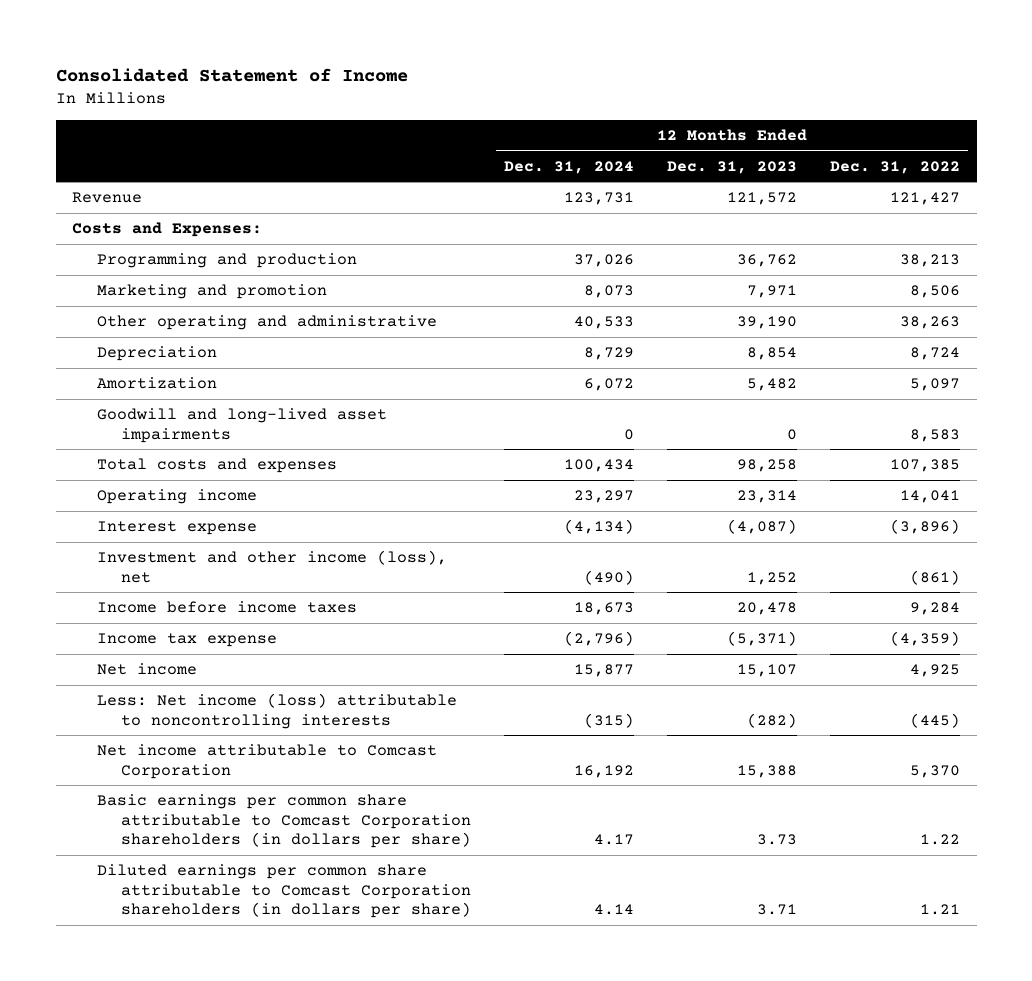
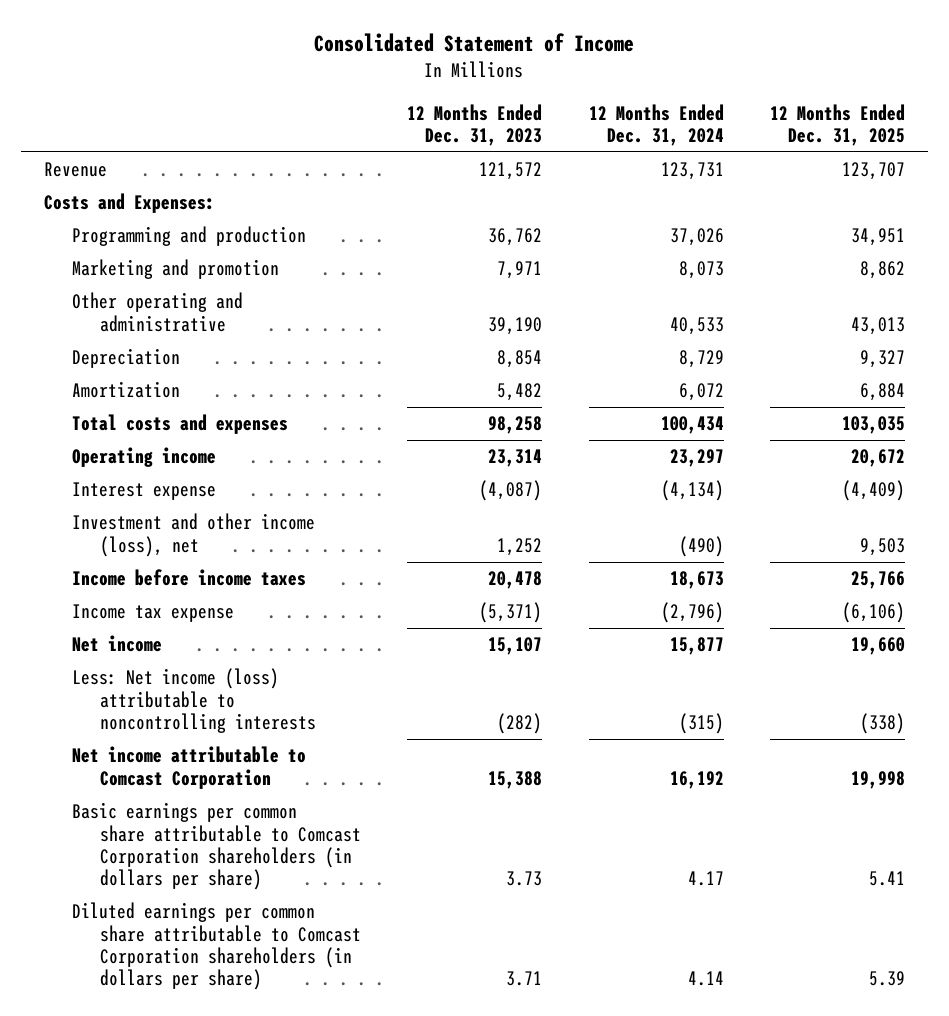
- | 12 Months Ended Dec. 31, 2024 | 12 Months Ended Dec. 31, 2023 | 12 Months Ended Dec. 31, 2022
+ | 12 Months Ended Dec. 31, 2023 | 12 Months Ended Dec. 31, 2024 | 12 Months Ended Dec. 31, 2025
- Goodwill and long-lived asset impairments | 0 | 0 | 8,583

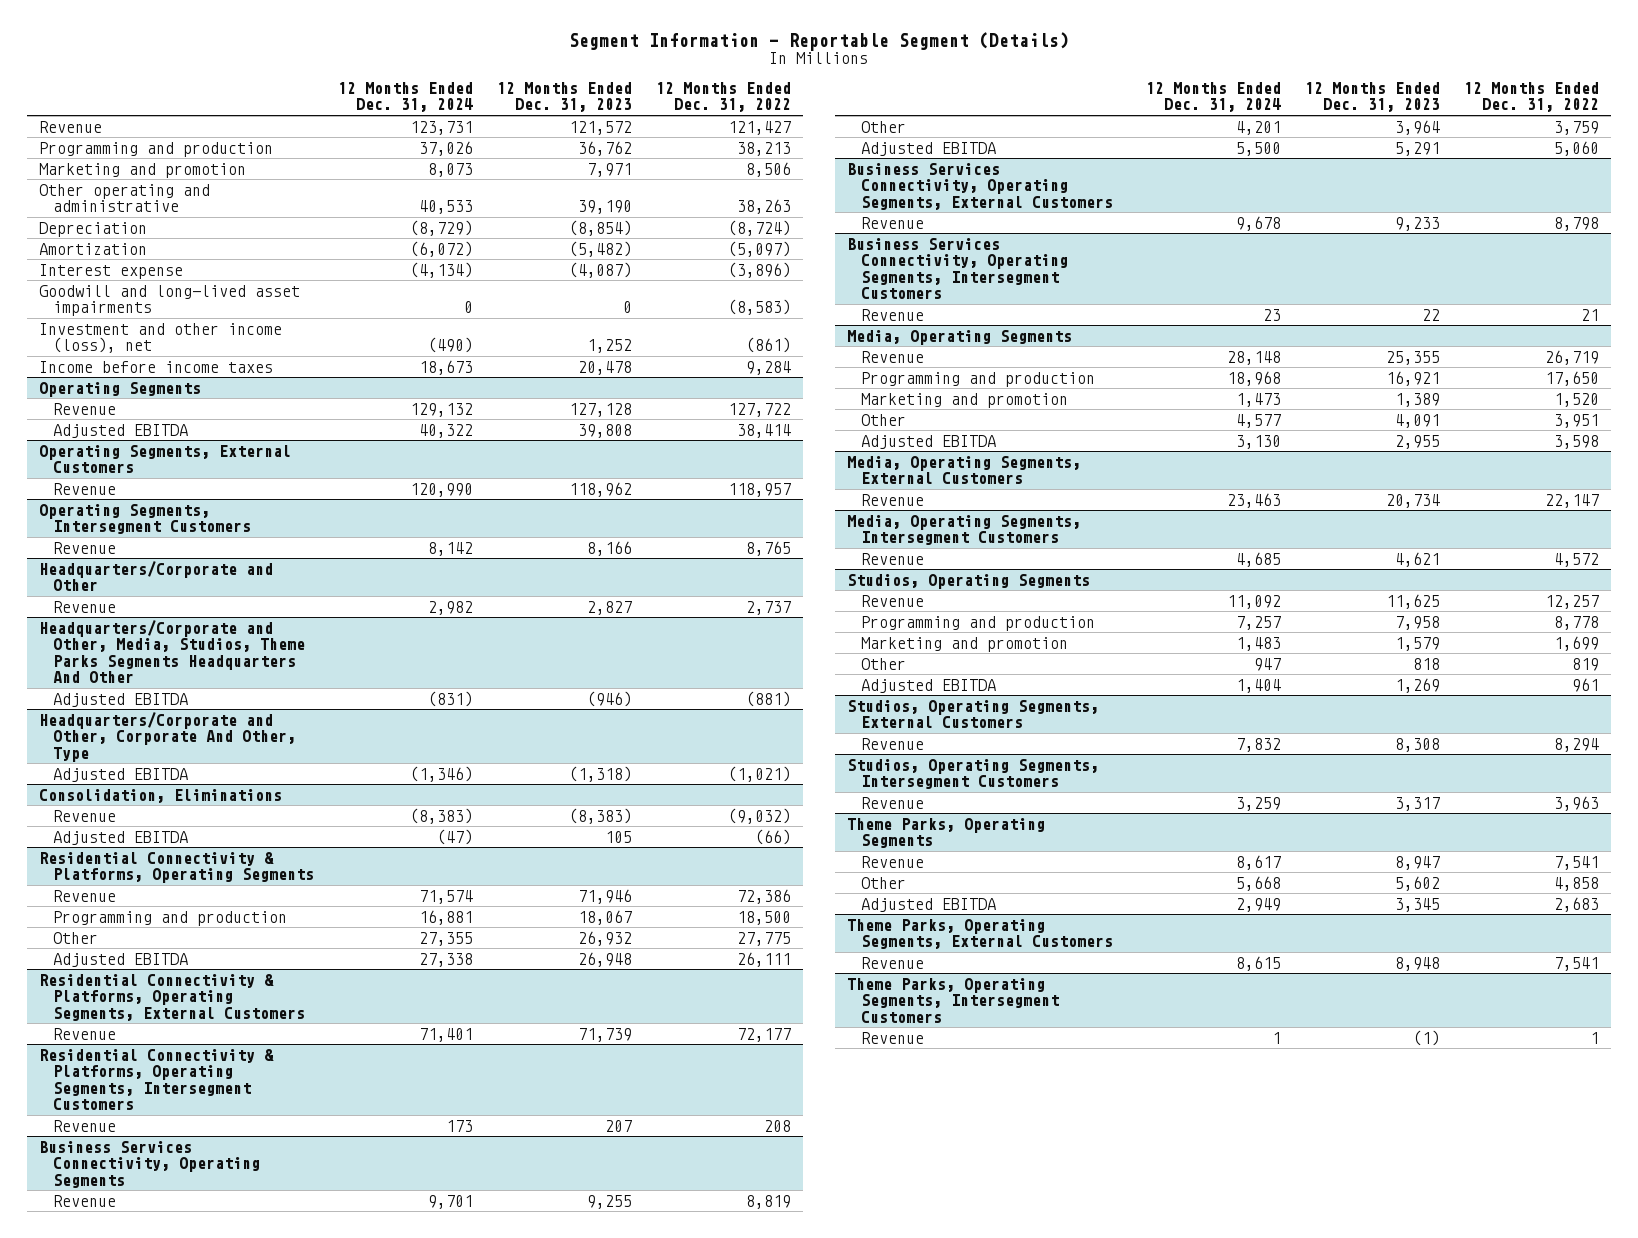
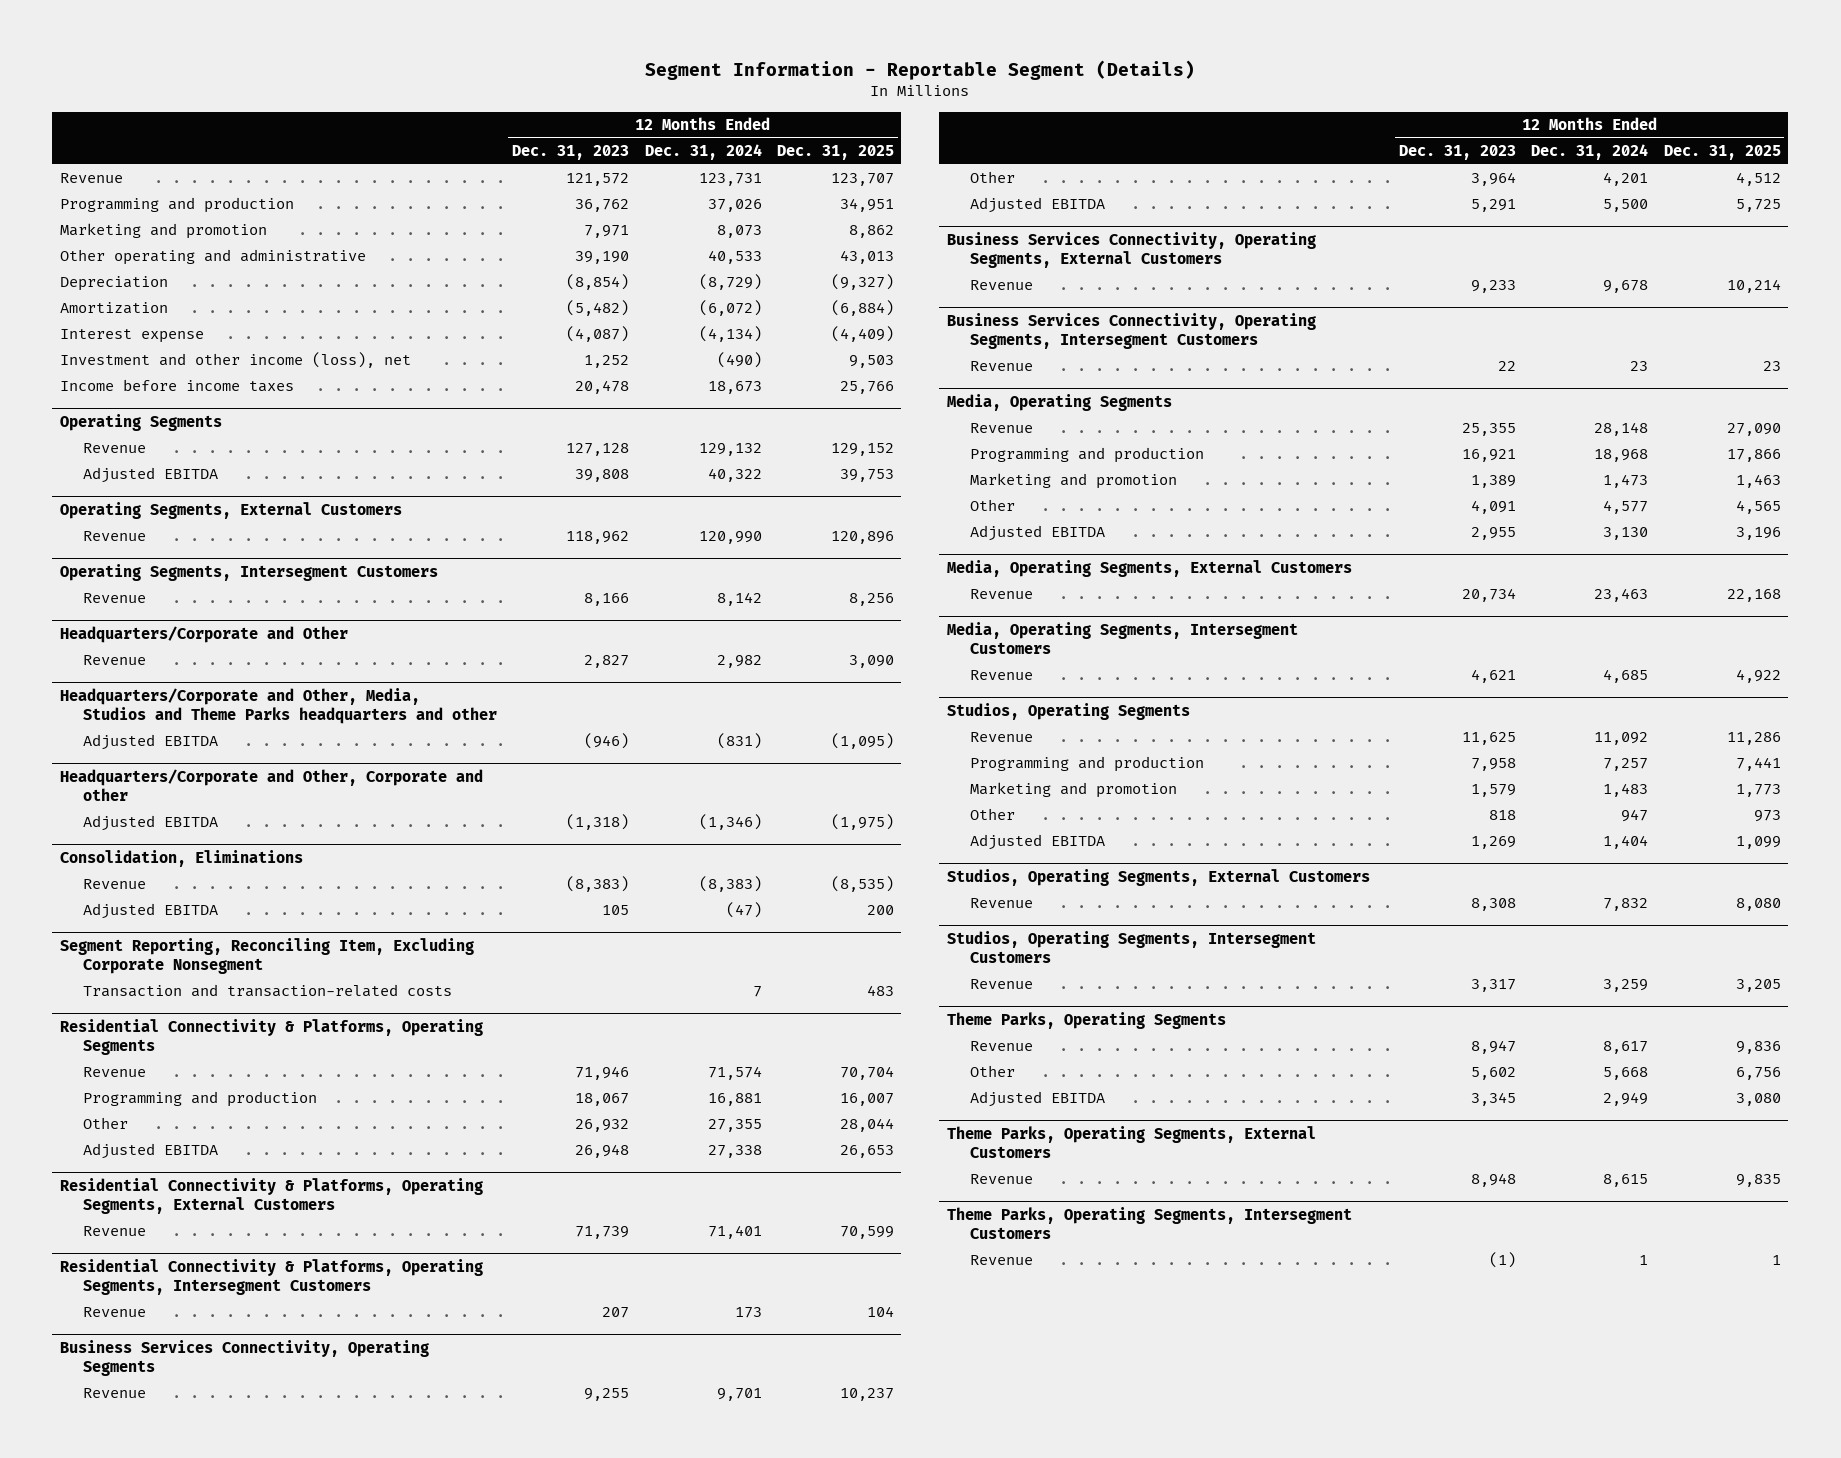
- | 12 Months Ended Dec. 31, 2024 | 12 Months Ended Dec. 31, 2023 | 12 Months Ended Dec. 31, 2022
+ | 12 Months Ended Dec. 31, 2023 | 12 Months Ended Dec. 31, 2024 | 12 Months Ended Dec. 31, 2025
- Goodwill and long-lived asset impairments | 0 | 0 | (8,583)
- Headquarters/Corporate and Other, Media, Studios, Theme Parks Segments Headquarters And Other
+ Headquarters/Corporate and Other, Media, Studios and Theme Parks headquarters and other
- Headquarters/Corporate and Other, Corporate And Other, Type
+ Headquarters/Corporate and Other, Corporate and other
+ Segment Reporting, Reconciling Item, Excluding Corporate Nonsegment
+ Transaction and transaction-related costs | | 7 | 483

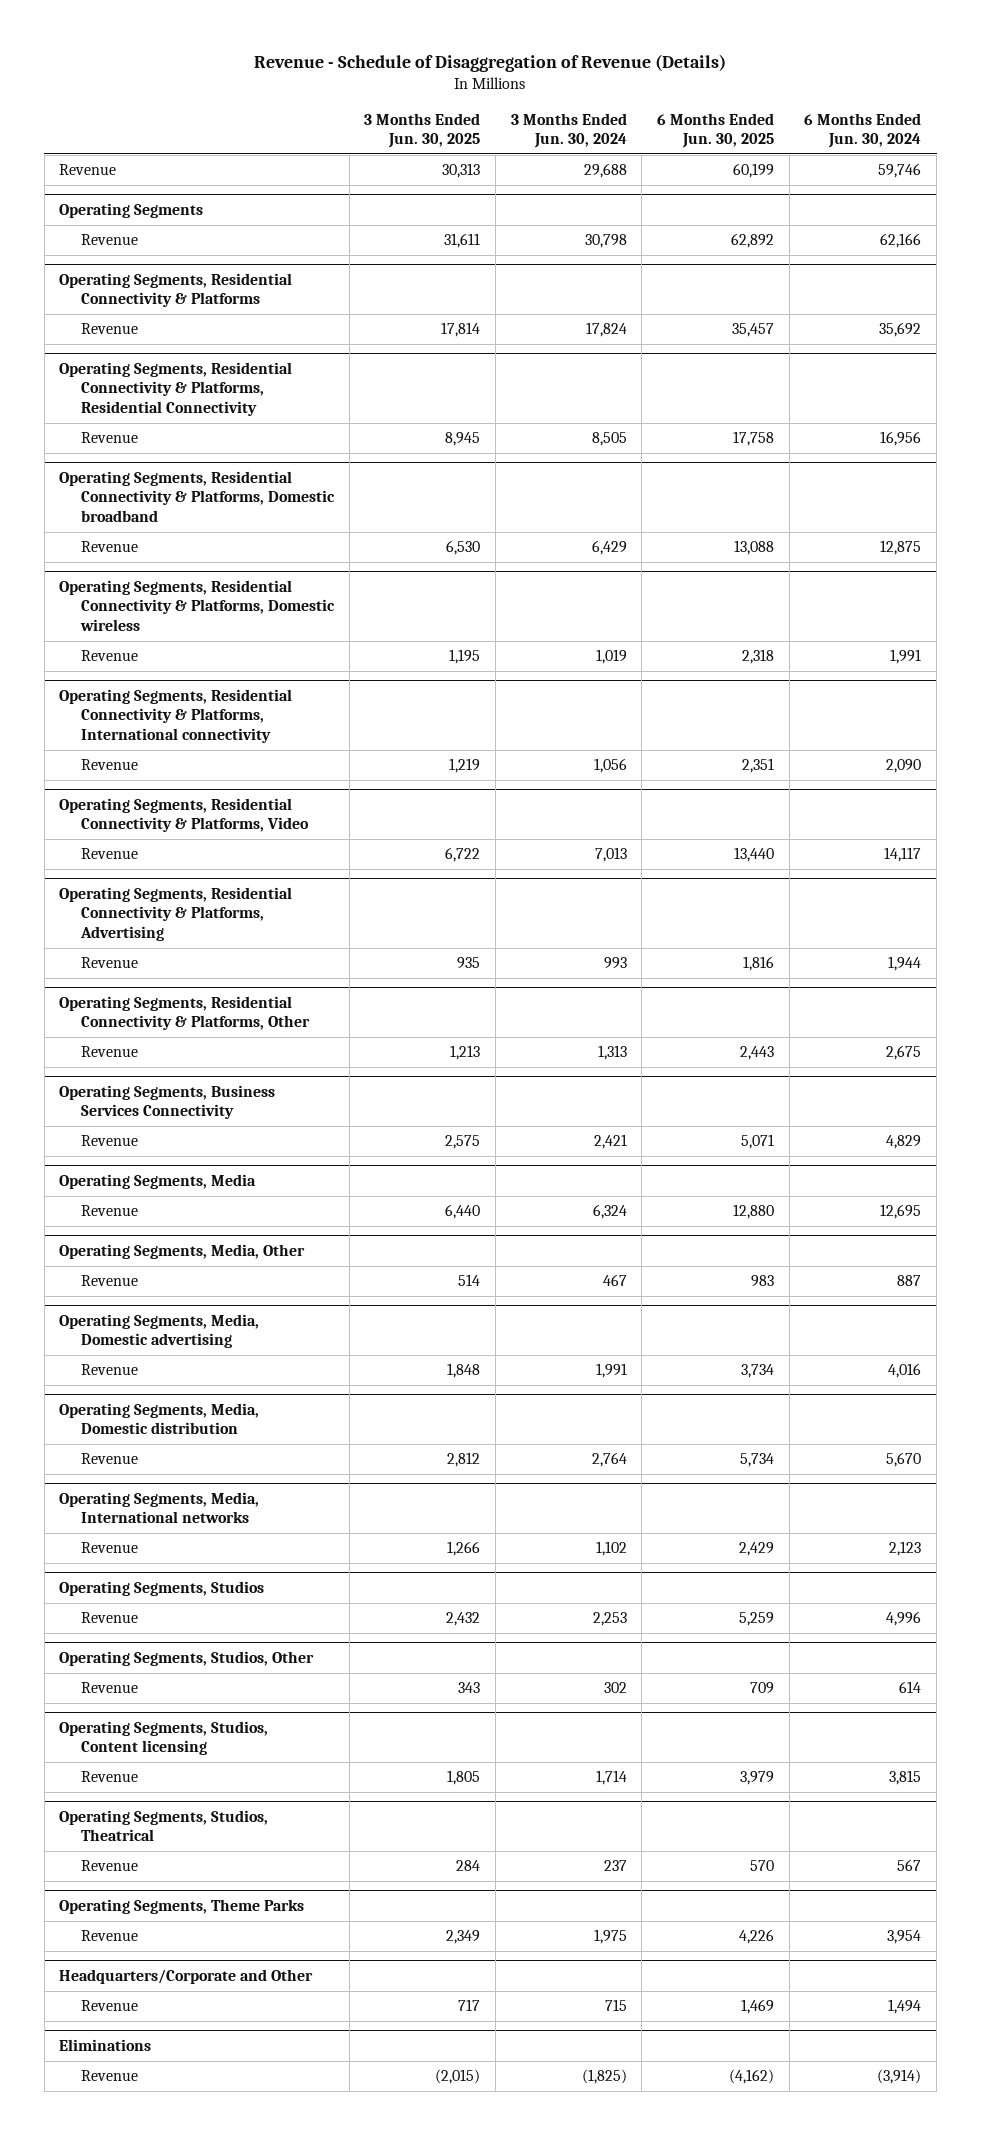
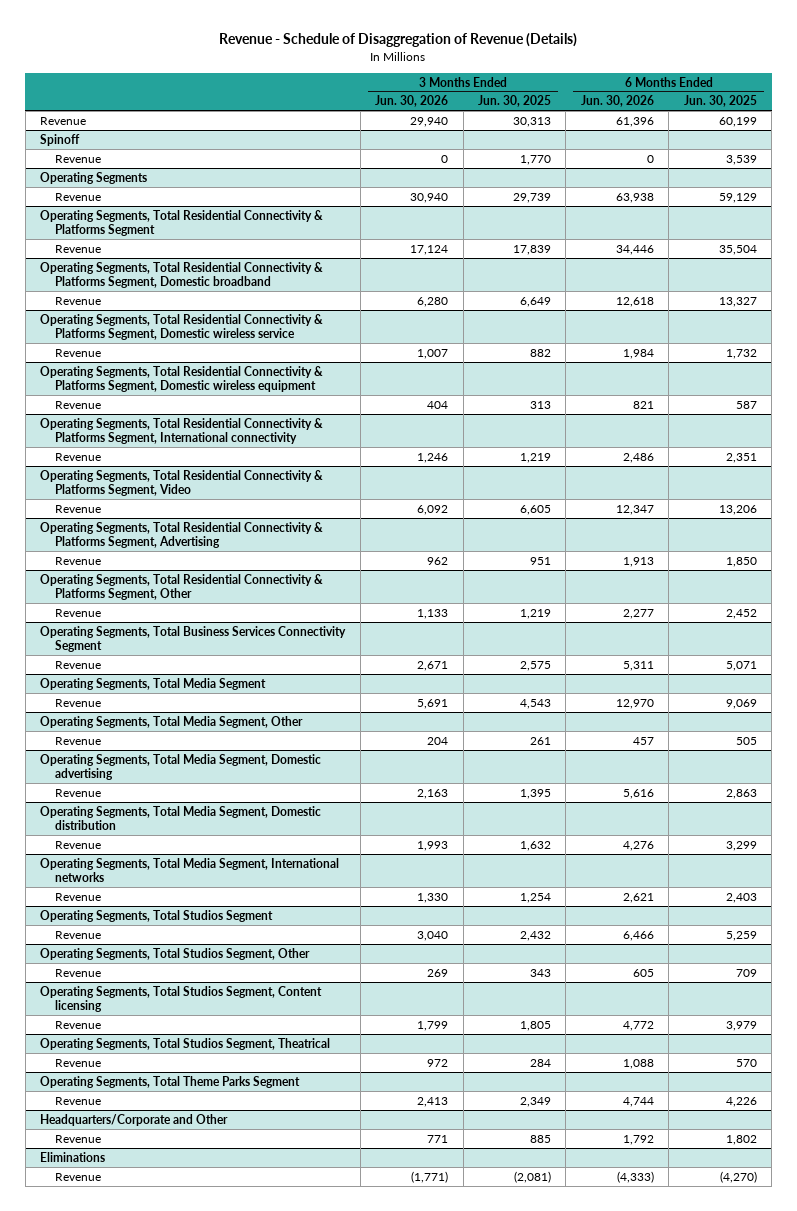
- | 3 Months Ended Jun. 30, 2025 | 3 Months Ended Jun. 30, 2024 | 6 Months Ended Jun. 30, 2025 | 6 Months Ended Jun. 30, 2024
+ | 3 Months Ended Jun. 30, 2026 | 3 Months Ended Jun. 30, 2025 | 6 Months Ended Jun. 30, 2026 | 6 Months Ended Jun. 30, 2025
+ Spinoff
+ Revenue | 0 | 1,770 | 0 | 3,539
@ Operating Segments
- Revenue | 31,611 | 30,798 | 62,892 | 62,166
- Operating Segments, Residential Connectivity & Platforms
- Revenue | 17,814 | 17,824 | 35,457 | 35,692
- Operating Segments, Residential Connectivity & Platforms, Residential Connectivity
- Revenue | 8,945 | 8,505 | 17,758 | 16,956
- Operating Segments, Residential Connectivity & Platforms, Domestic broadband
- Revenue | 6,530 | 6,429 | 13,088 | 12,875
- Operating Segments, Residential Connectivity & Platforms, Domestic wireless
- Revenue | 1,195 | 1,019 | 2,318 | 1,991
- Operating Segments, Residential Connectivity & Platforms, International connectivity
@ Operating Segments
+ Revenue | 30,940 | 29,739 | 63,938 | 59,129
+ Operating Segments, Total Residential Connectivity & Platforms Segment
+ Revenue | 17,124 | 17,839 | 34,446 | 35,504
+ Operating Segments, Total Residential Connectivity & Platforms Segment, Domestic broadband
+ Revenue | 6,280 | 6,649 | 12,618 | 13,327
+ Operating Segments, Total Residential Connectivity & Platforms Segment, Domestic wireless service
+ Revenue | 1,007 | 882 | 1,984 | 1,732
+ Operating Segments, Total Residential Connectivity & Platforms Segment, Domestic wireless equipment
+ Revenue | 404 | 313 | 821 | 587
+ Operating Segments, Total Residential Connectivity & Platforms Segment, International connectivity
- Operating Segments, Residential Connectivity & Platforms, Video
- Revenue | 6,722 | 7,013 | 13,440 | 14,117
- Operating Segments, Residential Connectivity & Platforms, Advertising
- Revenue | 935 | 993 | 1,816 | 1,944
- Operating Segments, Residential Connectivity & Platforms, Other
- Revenue | 1,213 | 1,313 | 2,443 | 2,675
- Operating Segments, Business Services Connectivity
+ Operating Segments, Total Residential Connectivity & Platforms Segment, Video
+ Revenue | 6,092 | 6,605 | 12,347 | 13,206
+ Operating Segments, Total Residential Connectivity & Platforms Segment, Advertising
+ Revenue | 962 | 951 | 1,913 | 1,850
+ Operating Segments, Total Residential Connectivity & Platforms Segment, Other
+ Revenue | 1,133 | 1,219 | 2,277 | 2,452
+ Operating Segments, Total Business Services Connectivity Segment
- Operating Segments, Media
- Revenue | 6,440 | 6,324 | 12,880 | 12,695
- Operating Segments, Media, Other
- Revenue | 514 | 467 | 983 | 887
- Operating Segments, Media, Domestic advertising
- Revenue | 1,848 | 1,991 | 3,734 | 4,016
- Operating Segments, Media, Domestic distribution
- Revenue | 2,812 | 2,764 | 5,734 | 5,670
- Operating Segments, Media, International networks
- Revenue | 1,266 | 1,102 | 2,429 | 2,123
- Operating Segments, Studios
+ Operating Segments, Total Media Segment
+ Revenue | 5,691 | 4,543 | 12,970 | 9,069
+ Operating Segments, Total Media Segment, Other
+ Revenue | 204 | 261 | 457 | 505
+ Operating Segments, Total Media Segment, Domestic advertising
+ Revenue | 2,163 | 1,395 | 5,616 | 2,863
+ Operating Segments, Total Media Segment, Domestic distribution
+ Revenue | 1,993 | 1,632 | 4,276 | 3,299
+ Operating Segments, Total Media Segment, International networks
+ Revenue | 1,330 | 1,254 | 2,621 | 2,403
+ Operating Segments, Total Studios Segment
- Operating Segments, Studios, Other
+ Operating Segments, Total Studios Segment, Other
- Operating Segments, Studios, Content licensing
+ Operating Segments, Total Studios Segment, Content licensing
- Operating Segments, Studios, Theatrical
+ Operating Segments, Total Studios Segment, Theatrical
- Operating Segments, Theme Parks
+ Operating Segments, Total Theme Parks Segment
@ Headquarters/Corporate and Other
- Revenue | 717 | 715 | 1,469 | 1,494
+ Revenue | 771 | 885 | 1,792 | 1,802
@ Eliminations
- Revenue | (2,015) | (1,825) | (4,162) | (3,914)
+ Revenue | (1,771) | (2,081) | (4,333) | (4,270)

